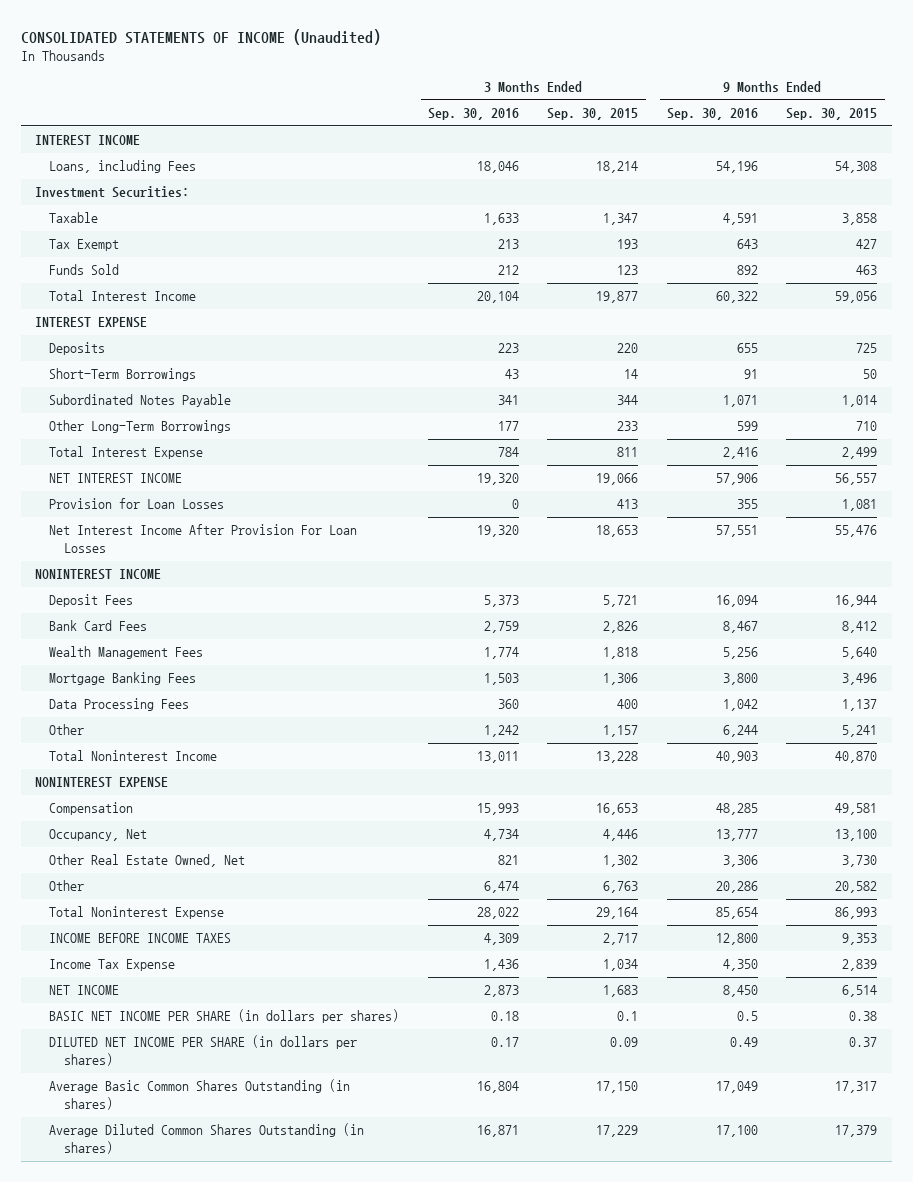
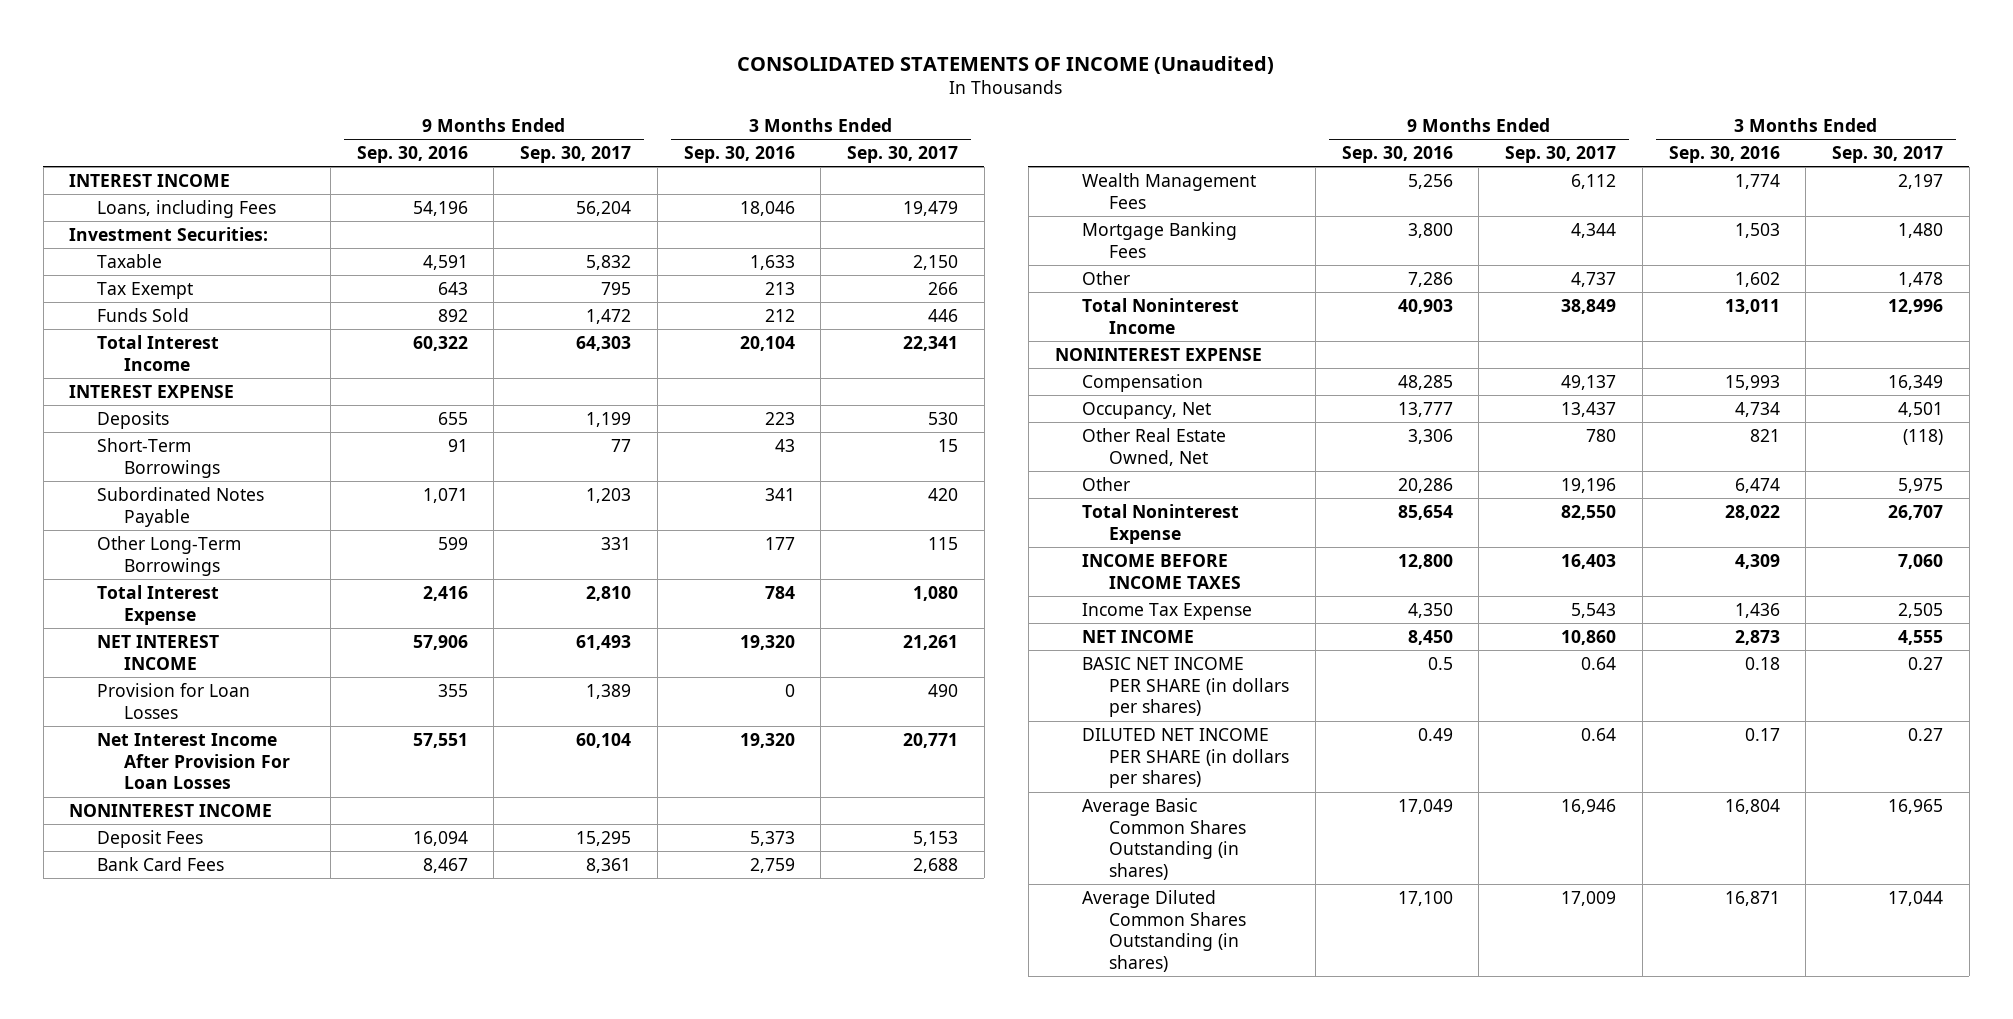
- | 3 Months Ended Sep. 30, 2016 | 3 Months Ended Sep. 30, 2015 | 9 Months Ended Sep. 30, 2016 | 9 Months Ended Sep. 30, 2015
+ | 9 Months Ended Sep. 30, 2016 | 9 Months Ended Sep. 30, 2017 | 3 Months Ended Sep. 30, 2016 | 3 Months Ended Sep. 30, 2017
- Data Processing Fees | 360 | 400 | 1,042 | 1,137
- Other | 1,242 | 1,157 | 6,244 | 5,241
+ Other | 7,286 | 4,737 | 1,602 | 1,478

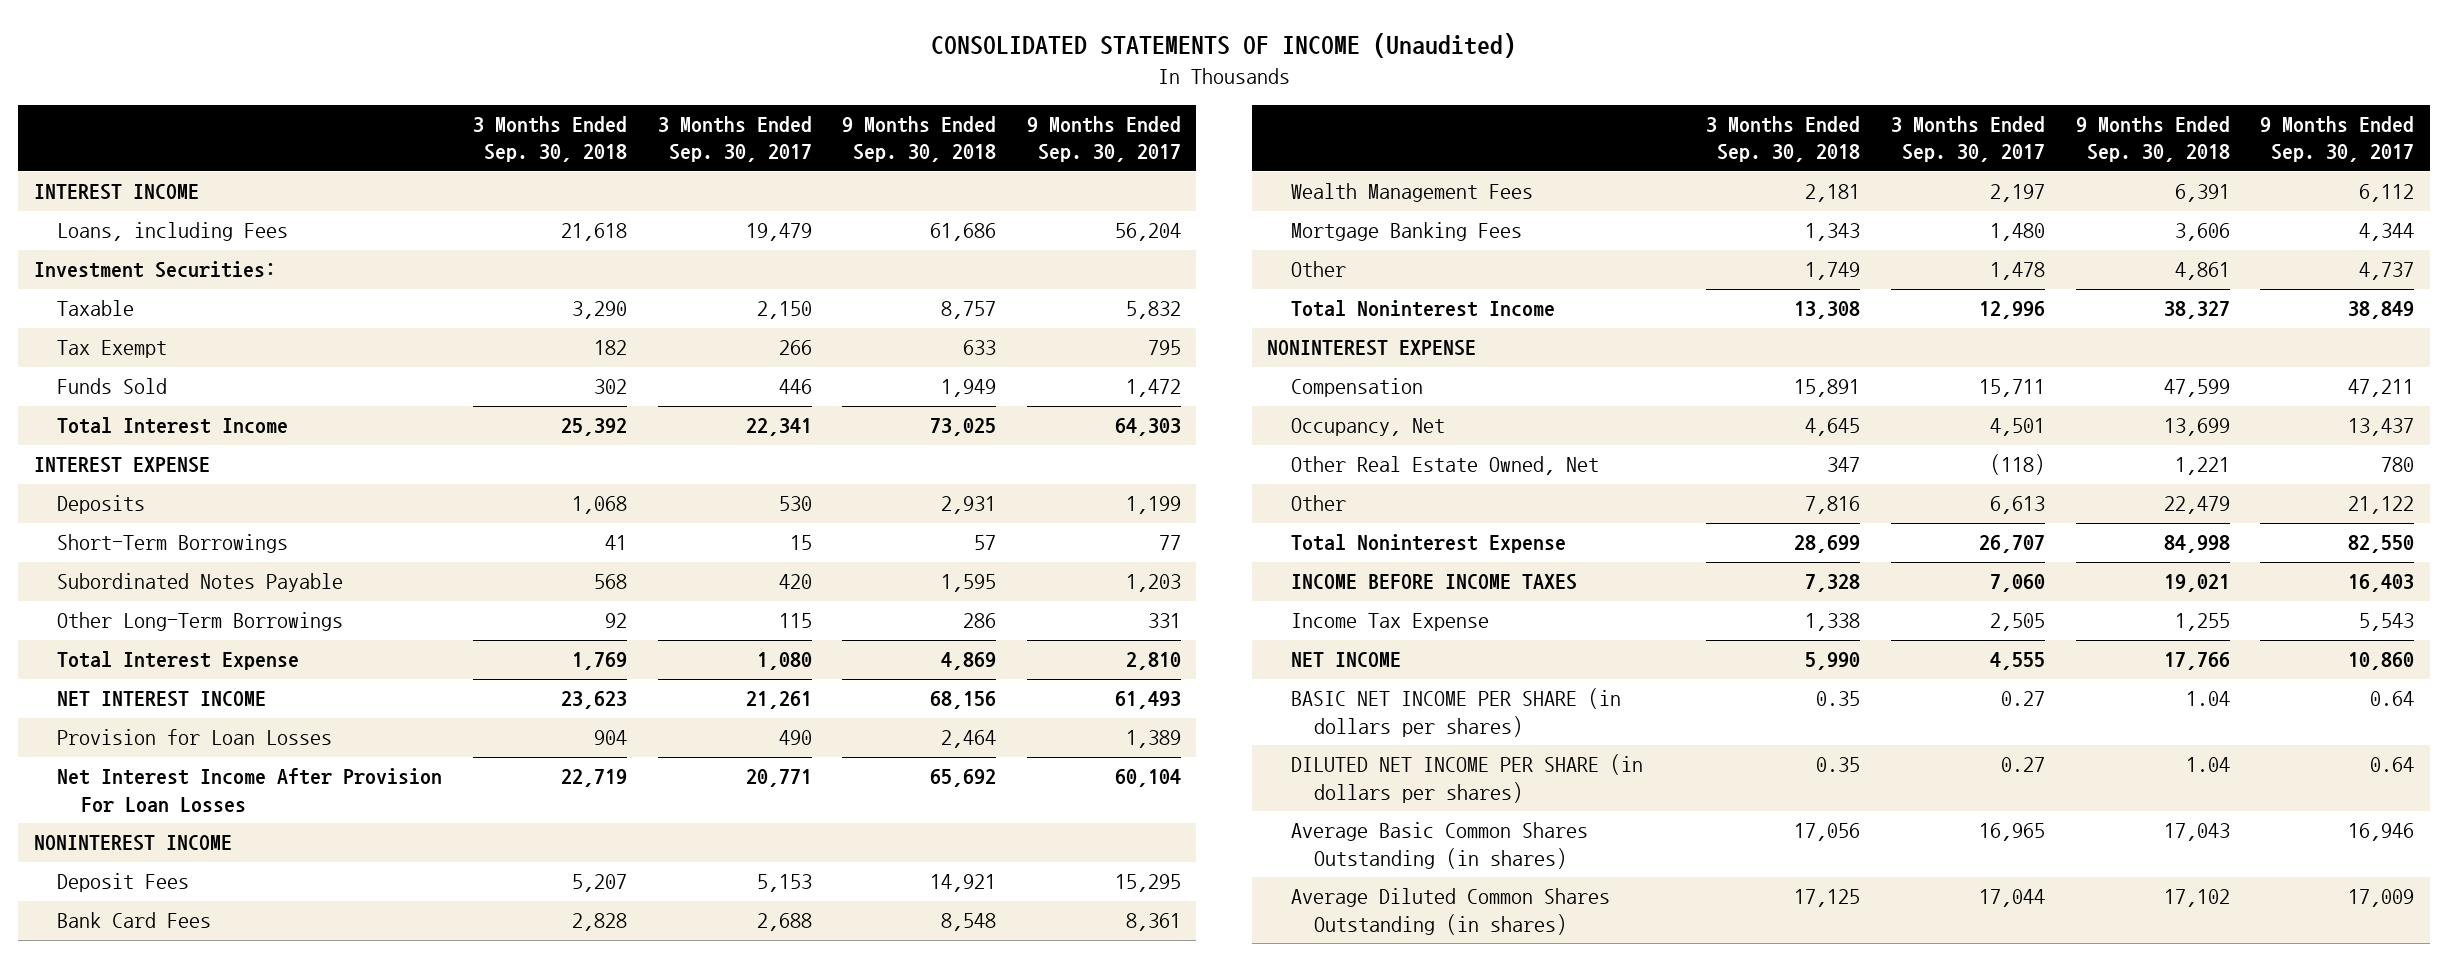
- | 9 Months Ended Sep. 30, 2016 | 9 Months Ended Sep. 30, 2017 | 3 Months Ended Sep. 30, 2016 | 3 Months Ended Sep. 30, 2017
+ | 3 Months Ended Sep. 30, 2018 | 3 Months Ended Sep. 30, 2017 | 9 Months Ended Sep. 30, 2018 | 9 Months Ended Sep. 30, 2017
- Compensation | 48,285 | 49,137 | 15,993 | 16,349
+ Compensation | 15,891 | 15,711 | 47,599 | 47,211
- Other | 20,286 | 19,196 | 6,474 | 5,975
+ Other | 7,816 | 6,613 | 22,479 | 21,122

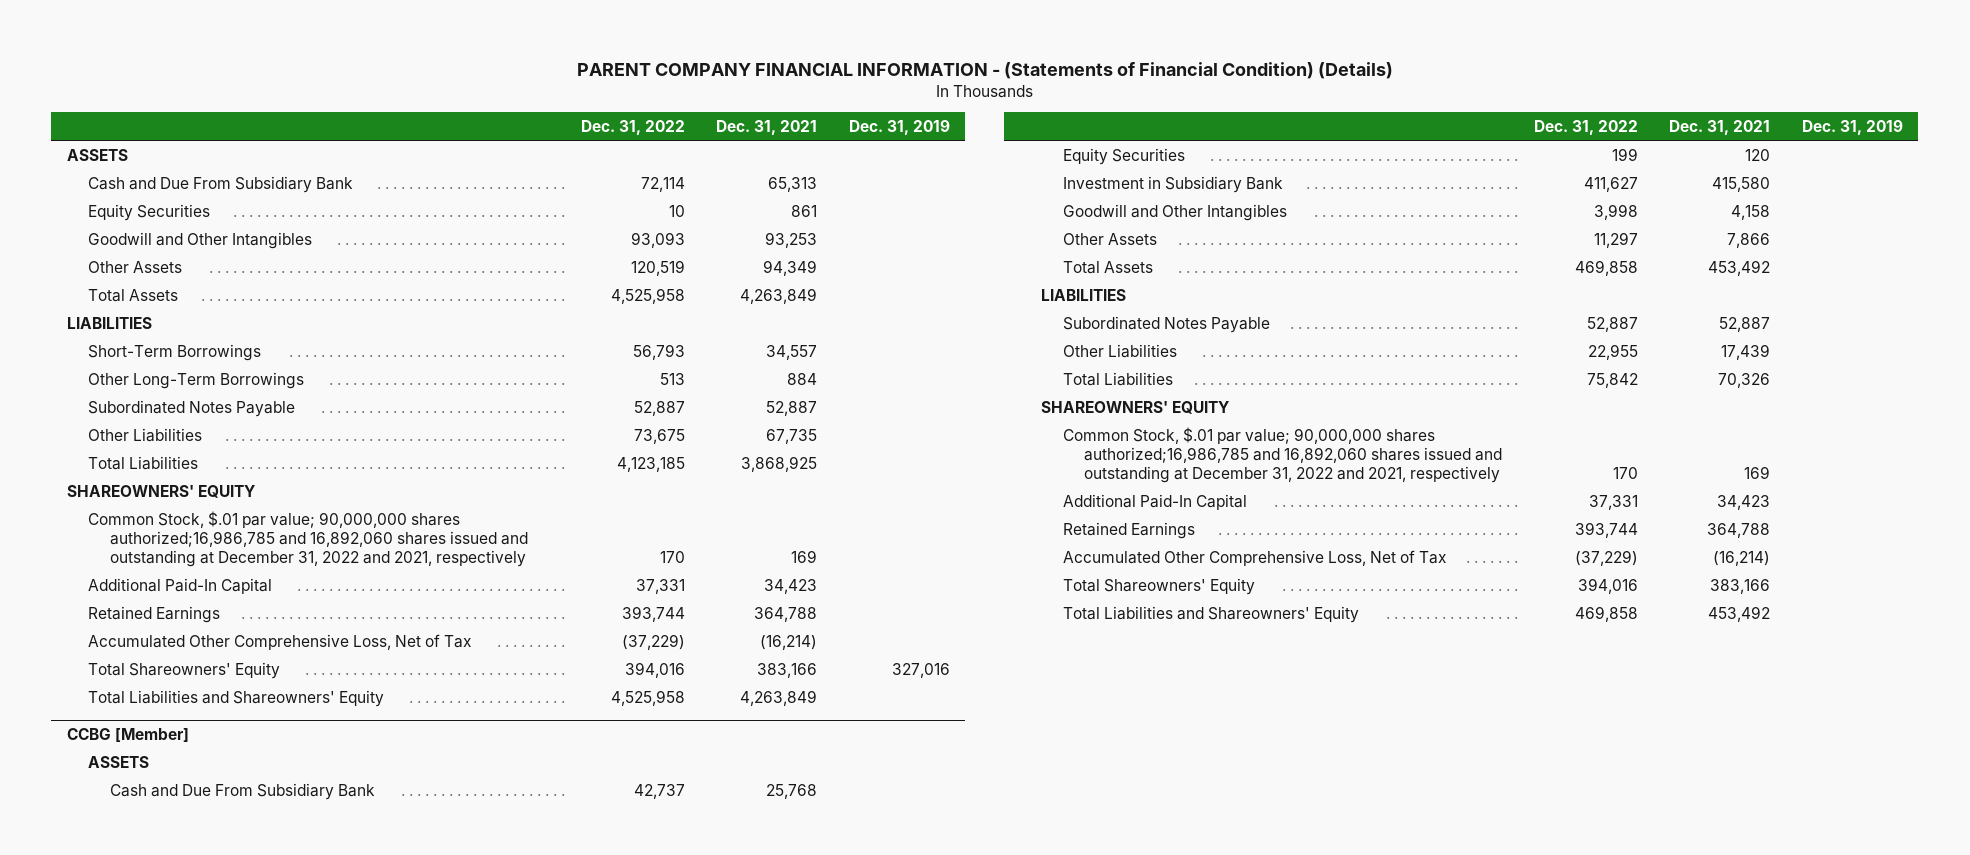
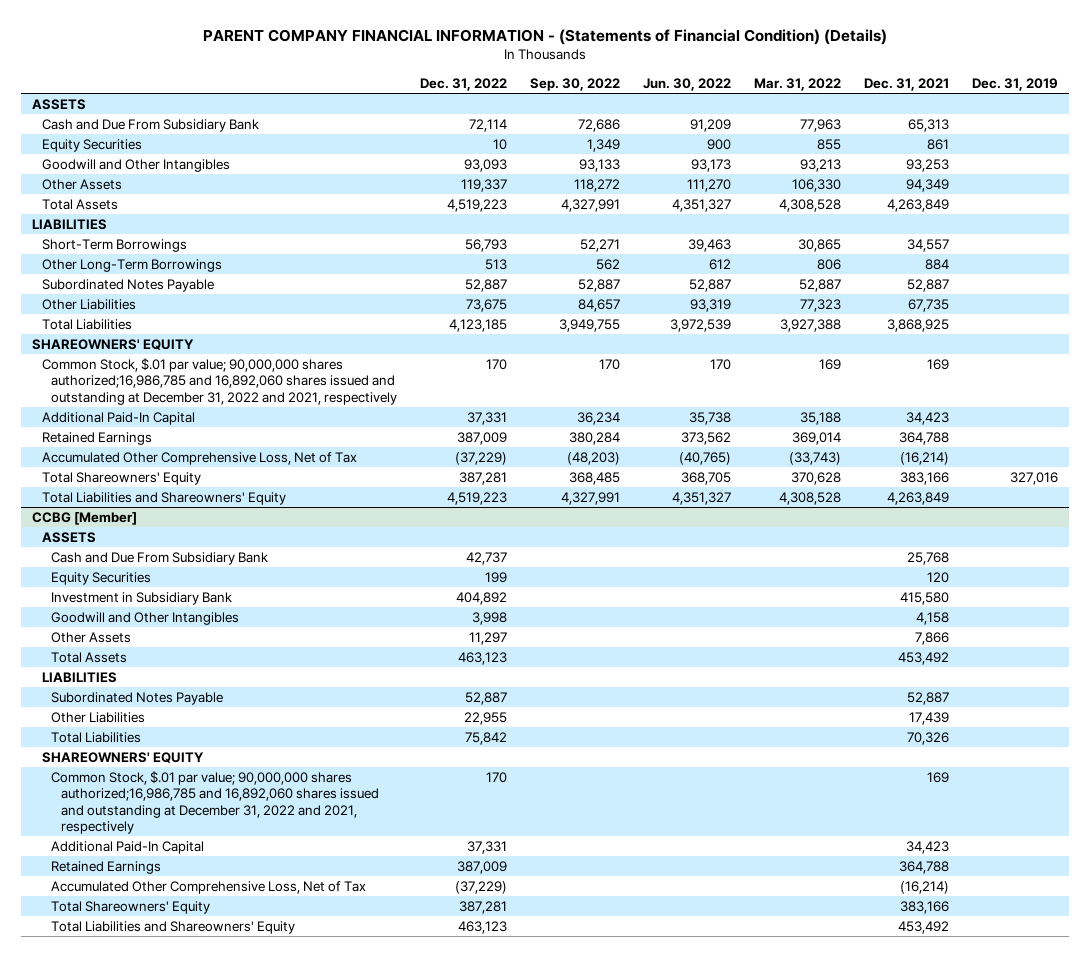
- | Dec. 31, 2022 | Dec. 31, 2021 | Dec. 31, 2019
+ | Dec. 31, 2022 | Sep. 30, 2022 | Jun. 30, 2022 | Mar. 31, 2022 | Dec. 31, 2021 | Dec. 31, 2019
- Other Assets | 120,519 | 94,349 |
- Total Assets | 4,525,958 | 4,263,849 |
+ Other Assets | 119,337 | 118,272 | 111,270 | 106,330 | 94,349 |
+ Total Assets | 4,519,223 | 4,327,991 | 4,351,327 | 4,308,528 | 4,263,849 |
- Retained Earnings | 393,744 | 364,788 |
+ Retained Earnings | 387,009 | 380,284 | 373,562 | 369,014 | 364,788 |
- Total Shareowners' Equity | 394,016 | 383,166 | 327,016
- Total Liabilities and Shareowners' Equity | 4,525,958 | 4,263,849 |
+ Total Shareowners' Equity | 387,281 | 368,485 | 368,705 | 370,628 | 383,166 | 327,016
+ Total Liabilities and Shareowners' Equity | 4,519,223 | 4,327,991 | 4,351,327 | 4,308,528 | 4,263,849 |
@ CCBG [Member]
- Investment in Subsidiary Bank | 411,627 | 415,580 |
+ Investment in Subsidiary Bank | 404,892 | | | | 415,580 |
- Total Assets | 469,858 | 453,492 |
+ Total Assets | 463,123 | | | | 453,492 |
- Retained Earnings | 393,744 | 364,788 |
+ Retained Earnings | 387,009 | | | | 364,788 |
- Total Shareowners' Equity | 394,016 | 383,166 |
- Total Liabilities and Shareowners' Equity | 469,858 | 453,492 |
+ Total Shareowners' Equity | 387,281 | | | | 383,166 |
+ Total Liabilities and Shareowners' Equity | 463,123 | | | | 453,492 |

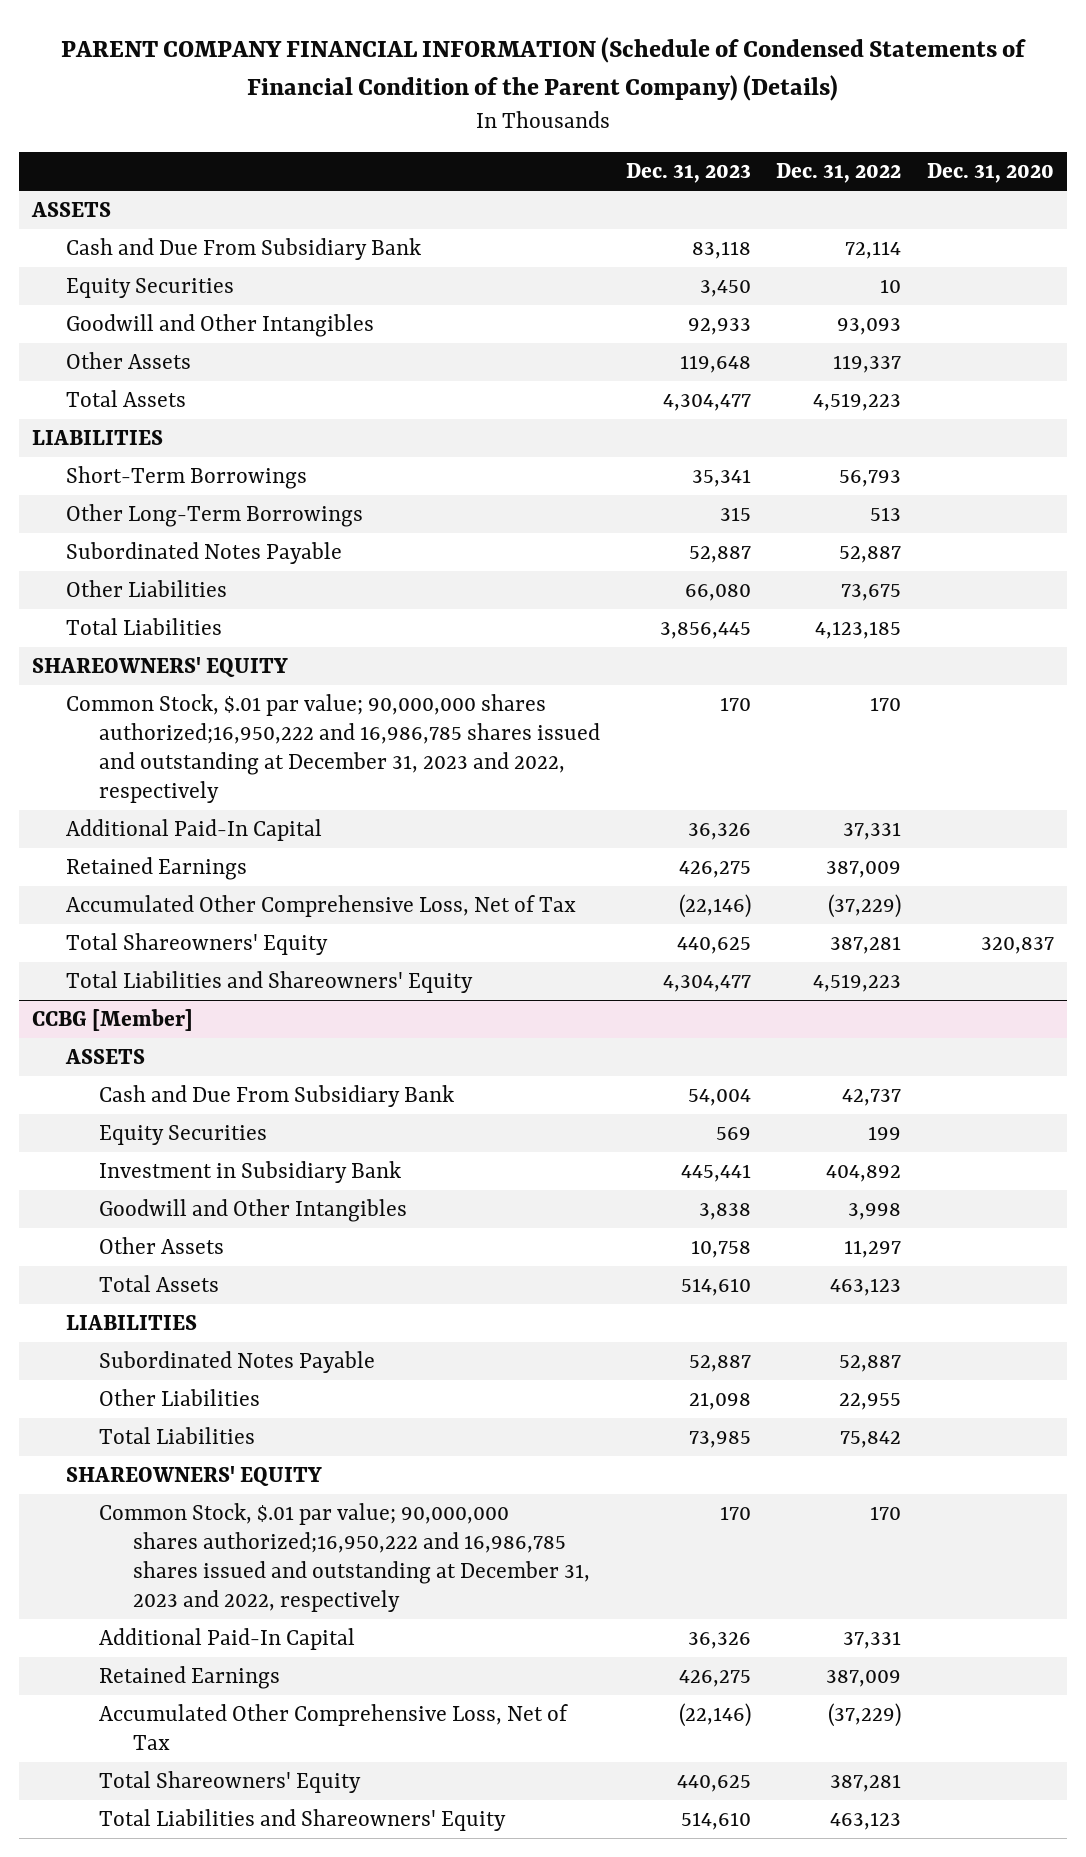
- PARENT COMPANY FINANCIAL INFORMATION - (Statements of Financial Condition) (Details)
+ PARENT COMPANY FINANCIAL INFORMATION (Schedule of Condensed Statements of Financial Condition of the Parent Company) (Details)
- | Dec. 31, 2022 | Sep. 30, 2022 | Jun. 30, 2022 | Mar. 31, 2022 | Dec. 31, 2021 | Dec. 31, 2019
+ | Dec. 31, 2023 | Dec. 31, 2022 | Dec. 31, 2020
- Common Stock, $.01 par value; 90,000,000 shares authorized;16,986,785 and 16,892,060 shares issued and outstanding at December 31, 2022 and 2021, respectively | 170 | 170 | 170 | 169 | 169 |
+ Common Stock, $.01 par value; 90,000,000 shares authorized;16,950,222 and 16,986,785 shares issued and outstanding at December 31, 2023 and 2022, respectively | 170 | 170 |
@ CCBG [Member]
- Common Stock, $.01 par value; 90,000,000 shares authorized;16,986,785 and 16,892,060 shares issued and outstanding at December 31, 2022 and 2021, respectively | 170 | | | | 169 |
+ Common Stock, $.01 par value; 90,000,000 shares authorized;16,950,222 and 16,986,785 shares issued and outstanding at December 31, 2023 and 2022, respectively | 170 | 170 |

